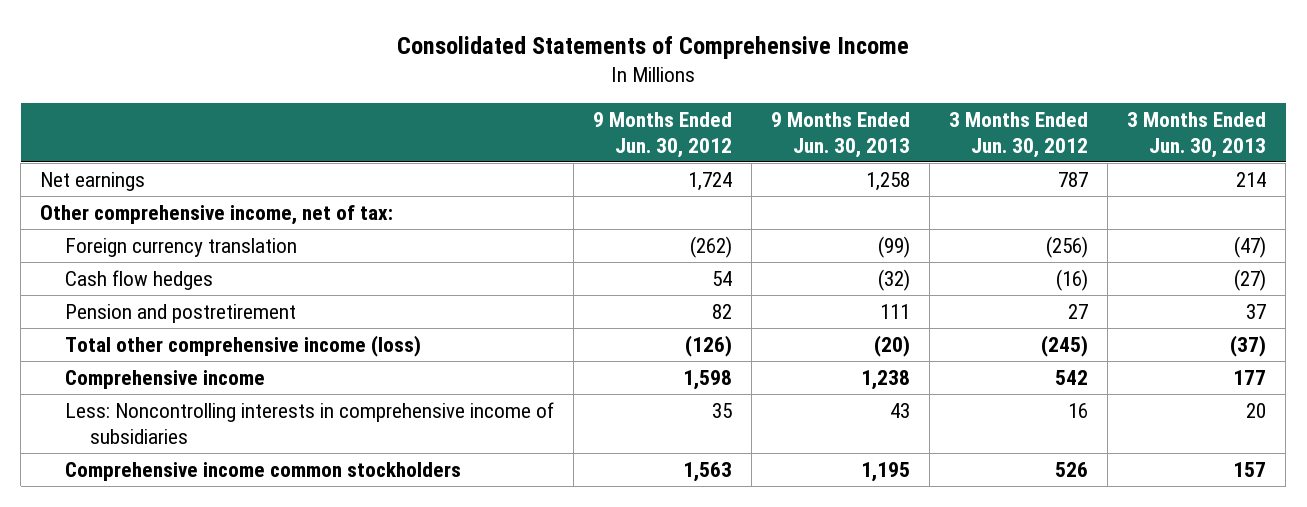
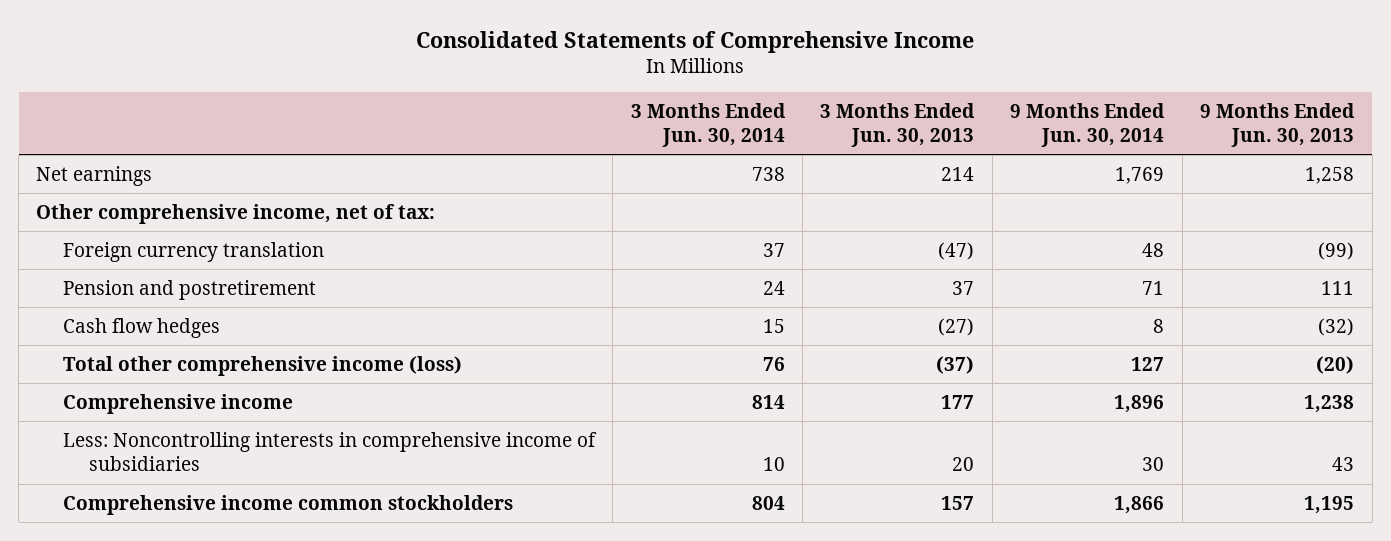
- | 9 Months Ended Jun. 30, 2012 | 9 Months Ended Jun. 30, 2013 | 3 Months Ended Jun. 30, 2012 | 3 Months Ended Jun. 30, 2013
+ | 3 Months Ended Jun. 30, 2014 | 3 Months Ended Jun. 30, 2013 | 9 Months Ended Jun. 30, 2014 | 9 Months Ended Jun. 30, 2013
moved down: Cash flow hedges | 15 | (27) | 8 | (32)

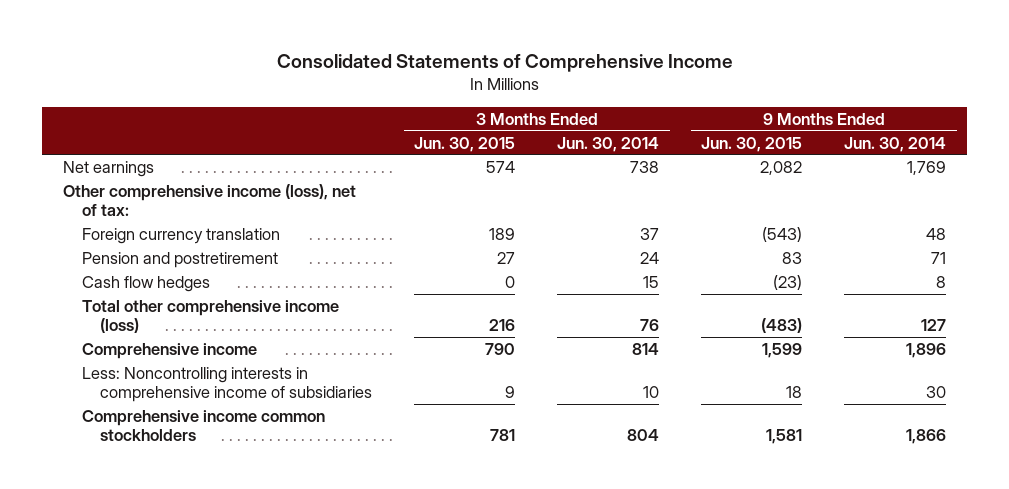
- | 3 Months Ended Jun. 30, 2014 | 3 Months Ended Jun. 30, 2013 | 9 Months Ended Jun. 30, 2014 | 9 Months Ended Jun. 30, 2013
+ | 3 Months Ended Jun. 30, 2015 | 3 Months Ended Jun. 30, 2014 | 9 Months Ended Jun. 30, 2015 | 9 Months Ended Jun. 30, 2014
- Other comprehensive income, net of tax:
+ Other comprehensive income (loss), net of tax:

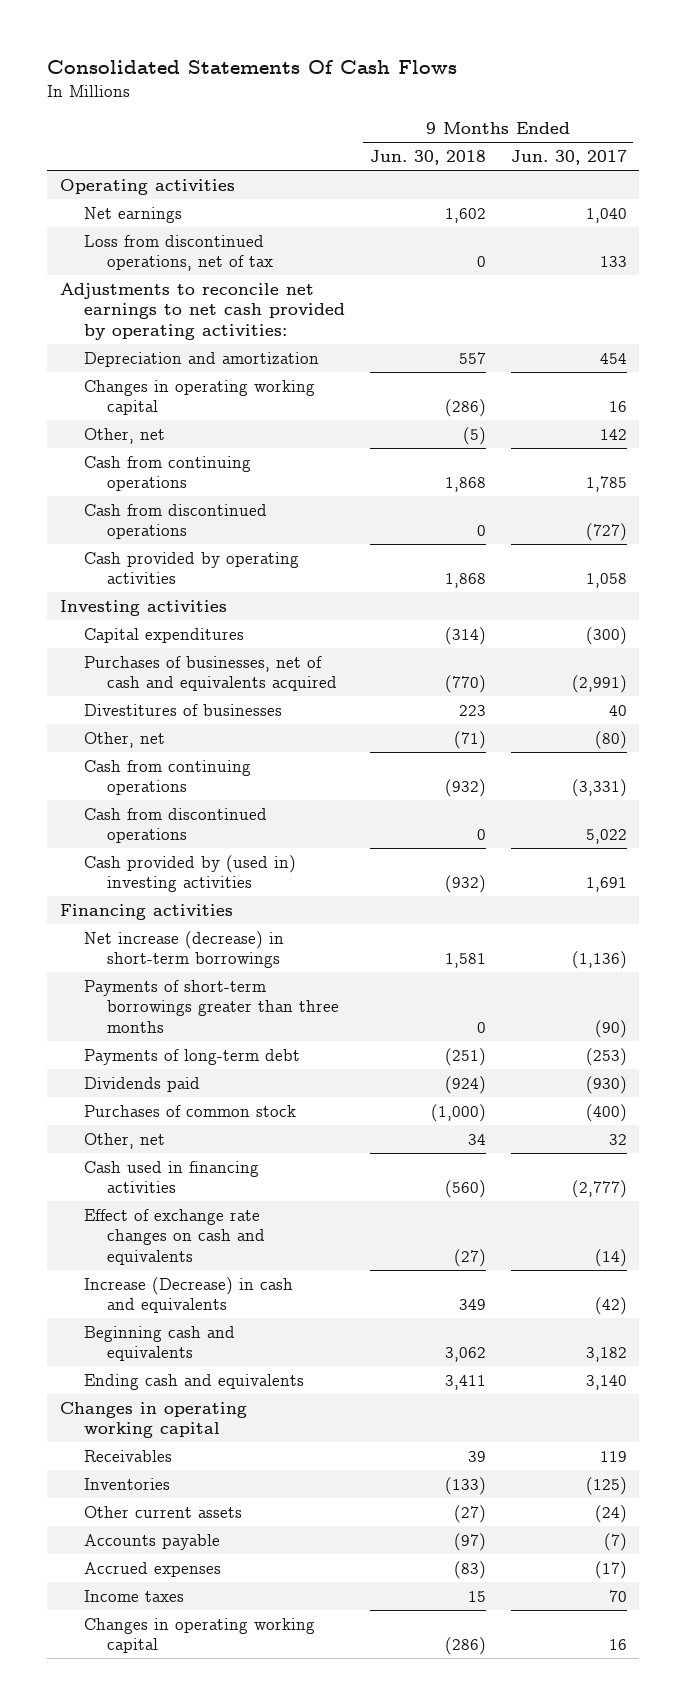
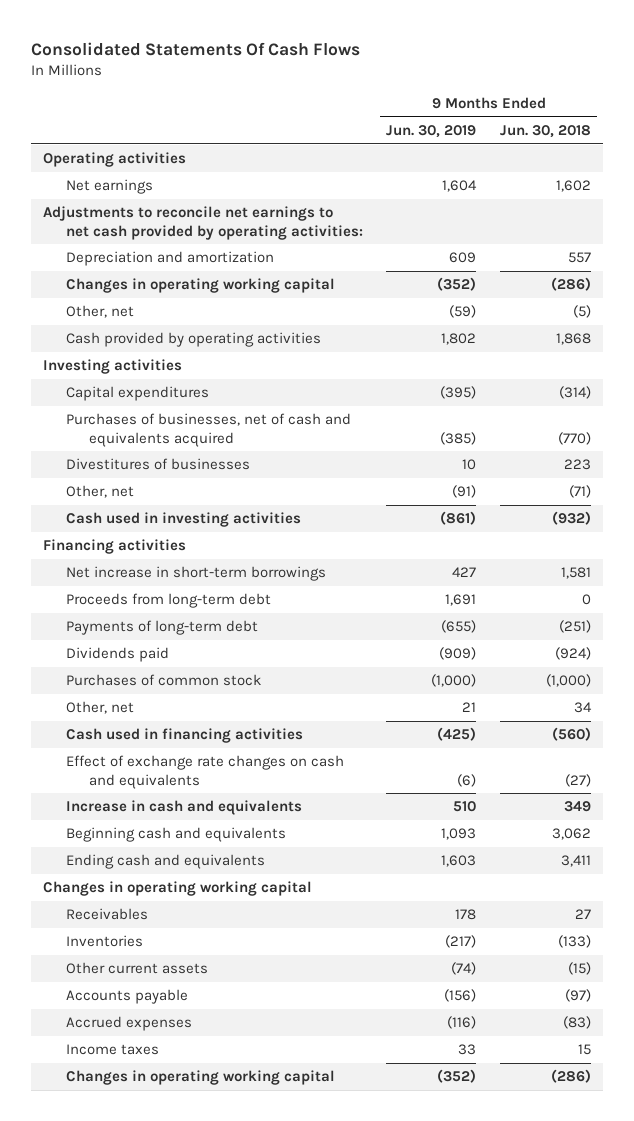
- | 9 Months Ended Jun. 30, 2018 | 9 Months Ended Jun. 30, 2017
+ | 9 Months Ended Jun. 30, 2019 | 9 Months Ended Jun. 30, 2018
- Loss from discontinued operations, net of tax | 0 | 133
- Cash from continuing operations | 1,868 | 1,785
- Cash from discontinued operations | 0 | (727)
- Cash from continuing operations | (932) | (3,331)
- Cash from discontinued operations | 0 | 5,022
- Cash provided by (used in) investing activities | (932) | 1,691
+ Cash used in investing activities | (861) | (932)
- Net increase (decrease) in short-term borrowings | 1,581 | (1,136)
- Payments of short-term borrowings greater than three months | 0 | (90)
+ Net increase in short-term borrowings | 427 | 1,581
+ Proceeds from long-term debt | 1,691 | 0
- Increase (Decrease) in cash and equivalents | 349 | (42)
+ Increase in cash and equivalents | 510 | 349
- Receivables | 39 | 119
+ Receivables | 178 | 27
- Other current assets | (27) | (24)
+ Other current assets | (74) | (15)

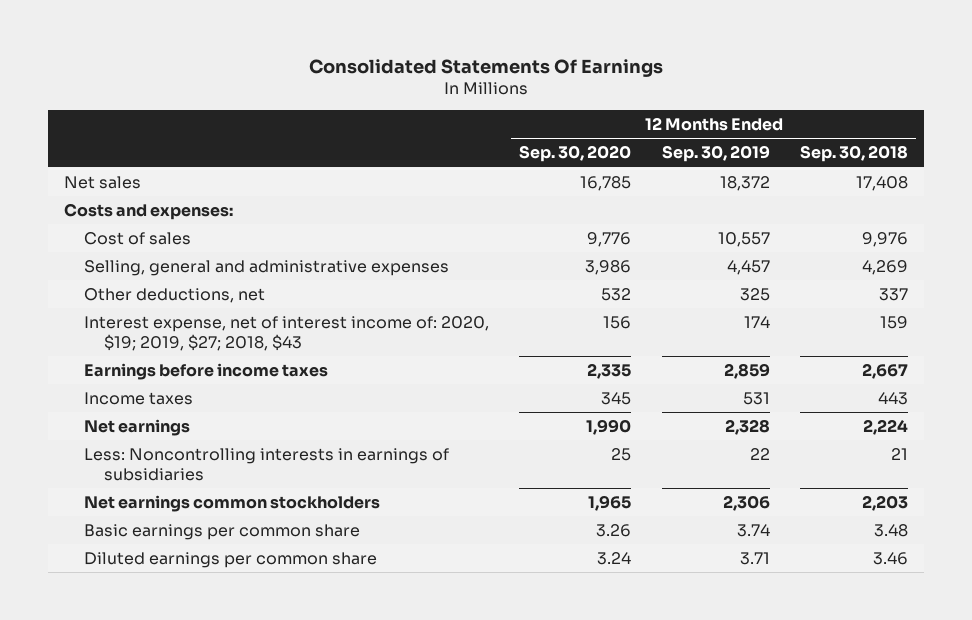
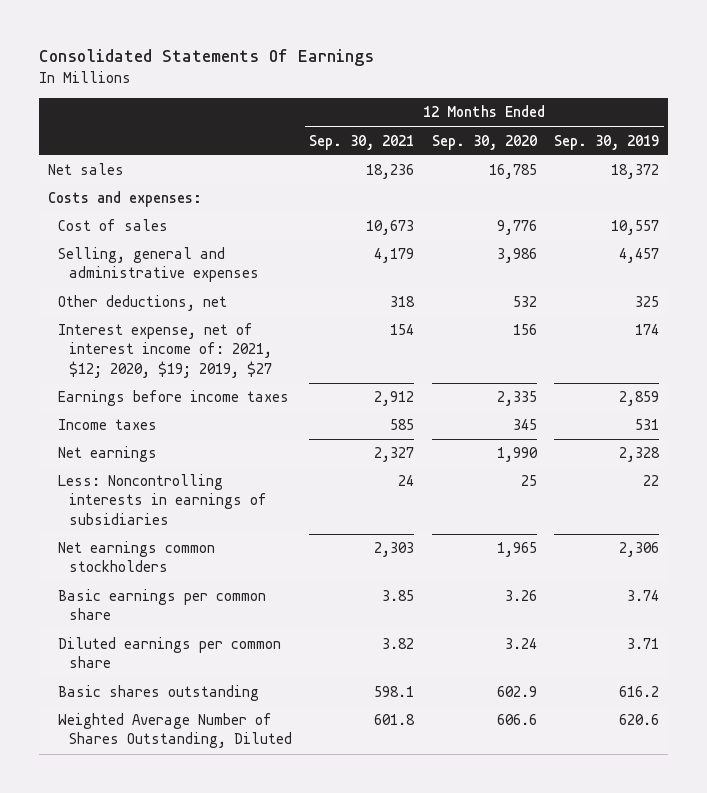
- | 12 Months Ended Sep. 30, 2020 | 12 Months Ended Sep. 30, 2019 | 12 Months Ended Sep. 30, 2018
+ | 12 Months Ended Sep. 30, 2021 | 12 Months Ended Sep. 30, 2020 | 12 Months Ended Sep. 30, 2019
- Interest expense, net of interest income of: 2020, $19; 2019, $27; 2018, $43 | 156 | 174 | 159
+ Interest expense, net of interest income of: 2021, $12; 2020, $19; 2019, $27 | 154 | 156 | 174
+ Basic shares outstanding | 598.1 | 602.9 | 616.2
+ Weighted Average Number of Shares Outstanding, Diluted | 601.8 | 606.6 | 620.6

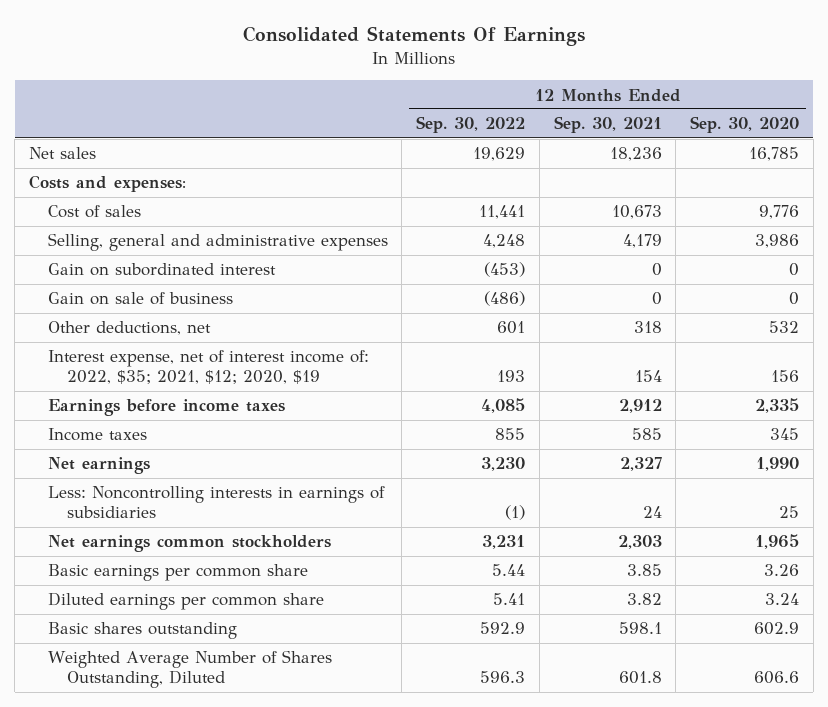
- | 12 Months Ended Sep. 30, 2021 | 12 Months Ended Sep. 30, 2020 | 12 Months Ended Sep. 30, 2019
+ | 12 Months Ended Sep. 30, 2022 | 12 Months Ended Sep. 30, 2021 | 12 Months Ended Sep. 30, 2020
+ Gain on subordinated interest | (453) | 0 | 0
+ Gain on sale of business | (486) | 0 | 0
- Interest expense, net of interest income of: 2021, $12; 2020, $19; 2019, $27 | 154 | 156 | 174
+ Interest expense, net of interest income of: 2022, $35; 2021, $12; 2020, $19 | 193 | 154 | 156

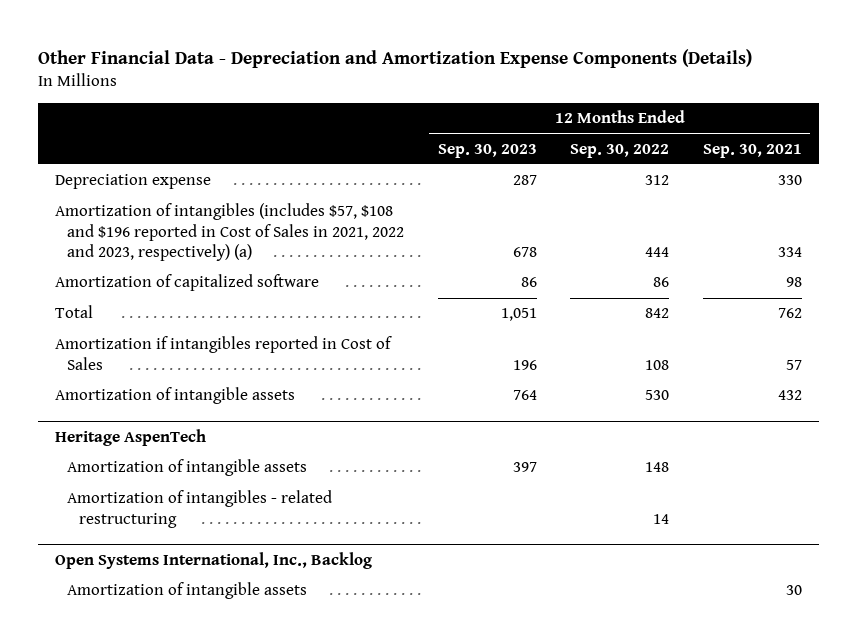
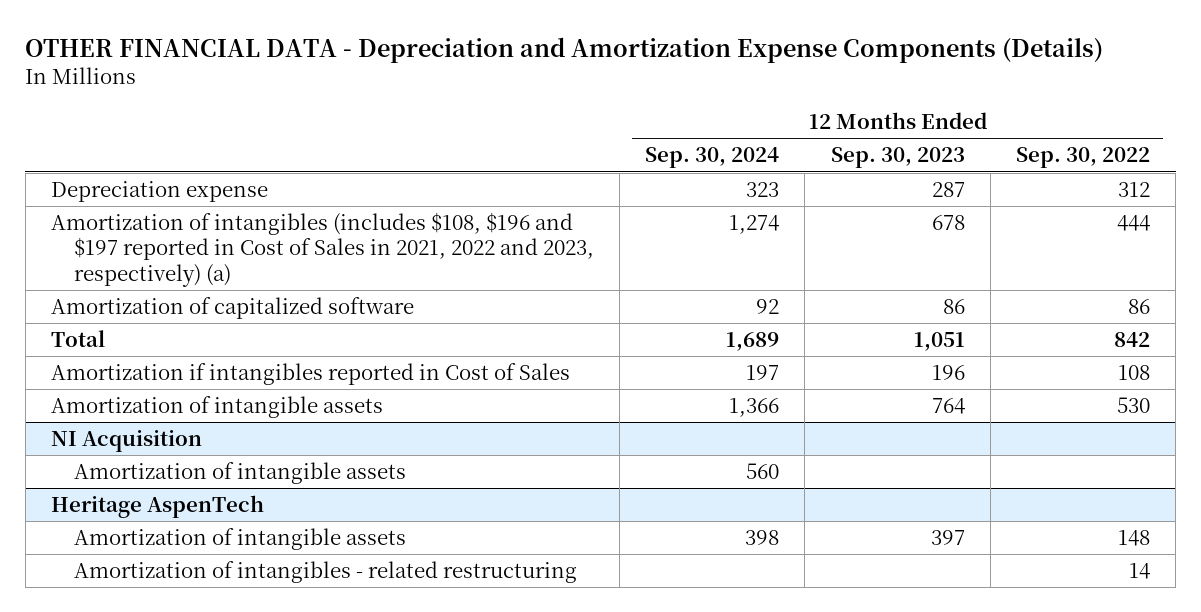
- Other Financial Data - Depreciation and Amortization Expense Components (Details)
+ OTHER FINANCIAL DATA - Depreciation and Amortization Expense Components (Details)
- | 12 Months Ended Sep. 30, 2023 | 12 Months Ended Sep. 30, 2022 | 12 Months Ended Sep. 30, 2021
+ | 12 Months Ended Sep. 30, 2024 | 12 Months Ended Sep. 30, 2023 | 12 Months Ended Sep. 30, 2022
- Amortization of intangibles (includes $57, $108 and $196 reported in Cost of Sales in 2021, 2022 and 2023, respectively) (a) | 678 | 444 | 334
+ Amortization of intangibles (includes $108, $196 and $197 reported in Cost of Sales in 2021, 2022 and 2023, respectively) (a) | 1,274 | 678 | 444
+ NI Acquisition
+ Amortization of intangible assets | 560 | |
- Open Systems International, Inc., Backlog
- Amortization of intangible assets | | | 30

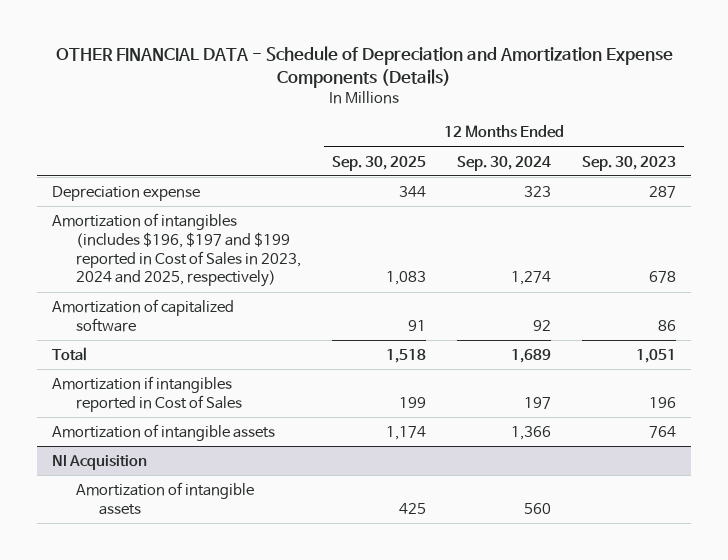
- OTHER FINANCIAL DATA - Depreciation and Amortization Expense Components (Details)
+ OTHER FINANCIAL DATA - Schedule of Depreciation and Amortization Expense Components (Details)
- | 12 Months Ended Sep. 30, 2024 | 12 Months Ended Sep. 30, 2023 | 12 Months Ended Sep. 30, 2022
+ | 12 Months Ended Sep. 30, 2025 | 12 Months Ended Sep. 30, 2024 | 12 Months Ended Sep. 30, 2023
- Amortization of intangibles (includes $108, $196 and $197 reported in Cost of Sales in 2021, 2022 and 2023, respectively) (a) | 1,274 | 678 | 444
+ Amortization of intangibles (includes $196, $197 and $199 reported in Cost of Sales in 2023, 2024 and 2025, respectively) | 1,083 | 1,274 | 678
- Heritage AspenTech
- Amortization of intangible assets | 398 | 397 | 148
- Amortization of intangibles - related restructuring | | | 14

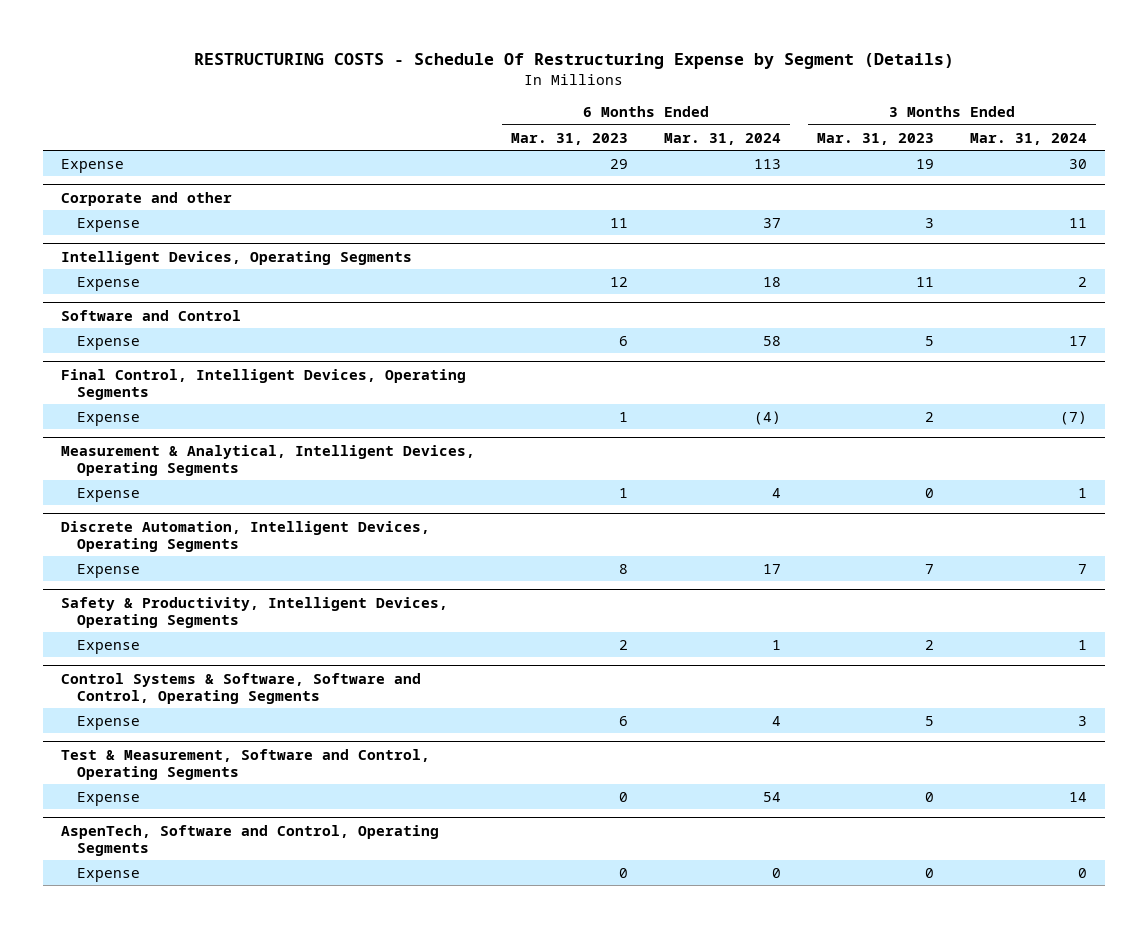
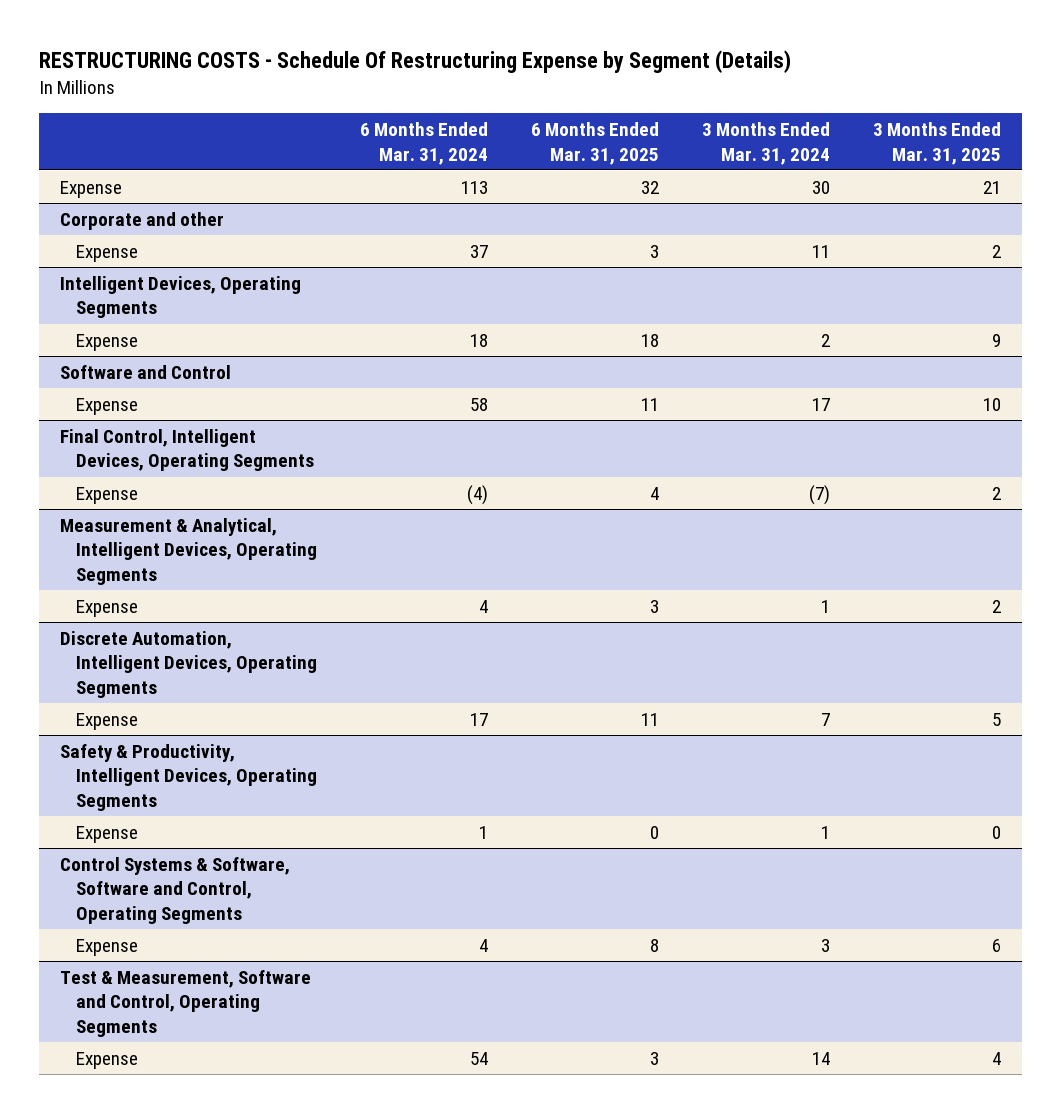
- | 6 Months Ended Mar. 31, 2023 | 6 Months Ended Mar. 31, 2024 | 3 Months Ended Mar. 31, 2023 | 3 Months Ended Mar. 31, 2024
+ | 6 Months Ended Mar. 31, 2024 | 6 Months Ended Mar. 31, 2025 | 3 Months Ended Mar. 31, 2024 | 3 Months Ended Mar. 31, 2025
- AspenTech, Software and Control, Operating Segments
- Expense | 0 | 0 | 0 | 0

